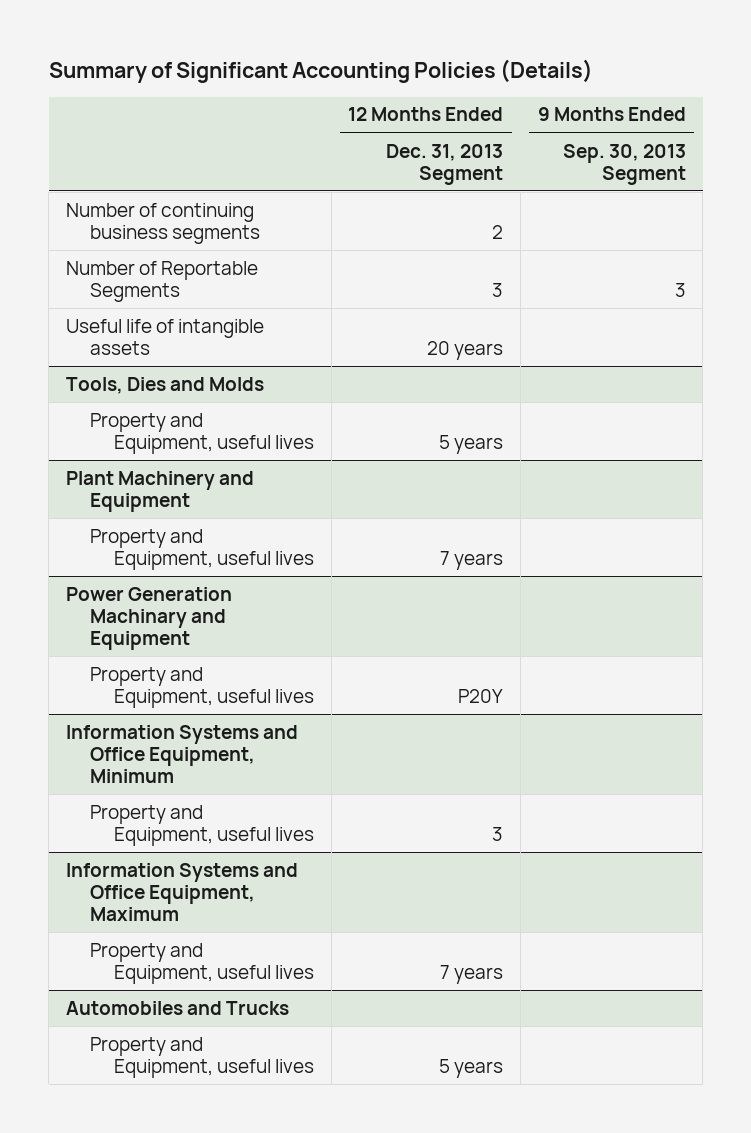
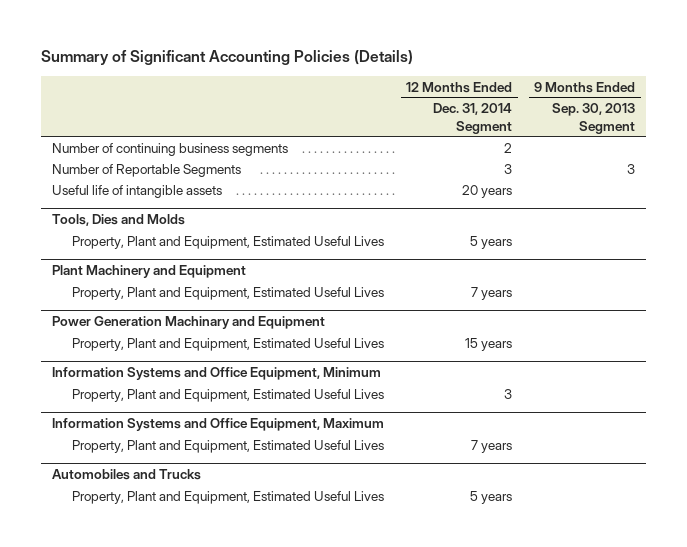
- | 12 Months Ended Dec. 31, 2013 Segment | 9 Months Ended Sep. 30, 2013 Segment
+ | 12 Months Ended Dec. 31, 2014 Segment | 9 Months Ended Sep. 30, 2013 Segment
@ Tools, Dies and Molds
- Property and Equipment, useful lives | 5 years |
+ Property, Plant and Equipment, Estimated Useful Lives | 5 years |
@ Plant Machinery and Equipment
- Property and Equipment, useful lives | 7 years |
+ Property, Plant and Equipment, Estimated Useful Lives | 7 years |
@ Power Generation Machinary and Equipment
- Property and Equipment, useful lives | P20Y |
+ Property, Plant and Equipment, Estimated Useful Lives | 15 years |
@ Information Systems and Office Equipment, Minimum
- Property and Equipment, useful lives | 3 |
+ Property, Plant and Equipment, Estimated Useful Lives | 3 |
@ Information Systems and Office Equipment, Maximum
- Property and Equipment, useful lives | 7 years |
+ Property, Plant and Equipment, Estimated Useful Lives | 7 years |
@ Automobiles and Trucks
- Property and Equipment, useful lives | 5 years |
+ Property, Plant and Equipment, Estimated Useful Lives | 5 years |

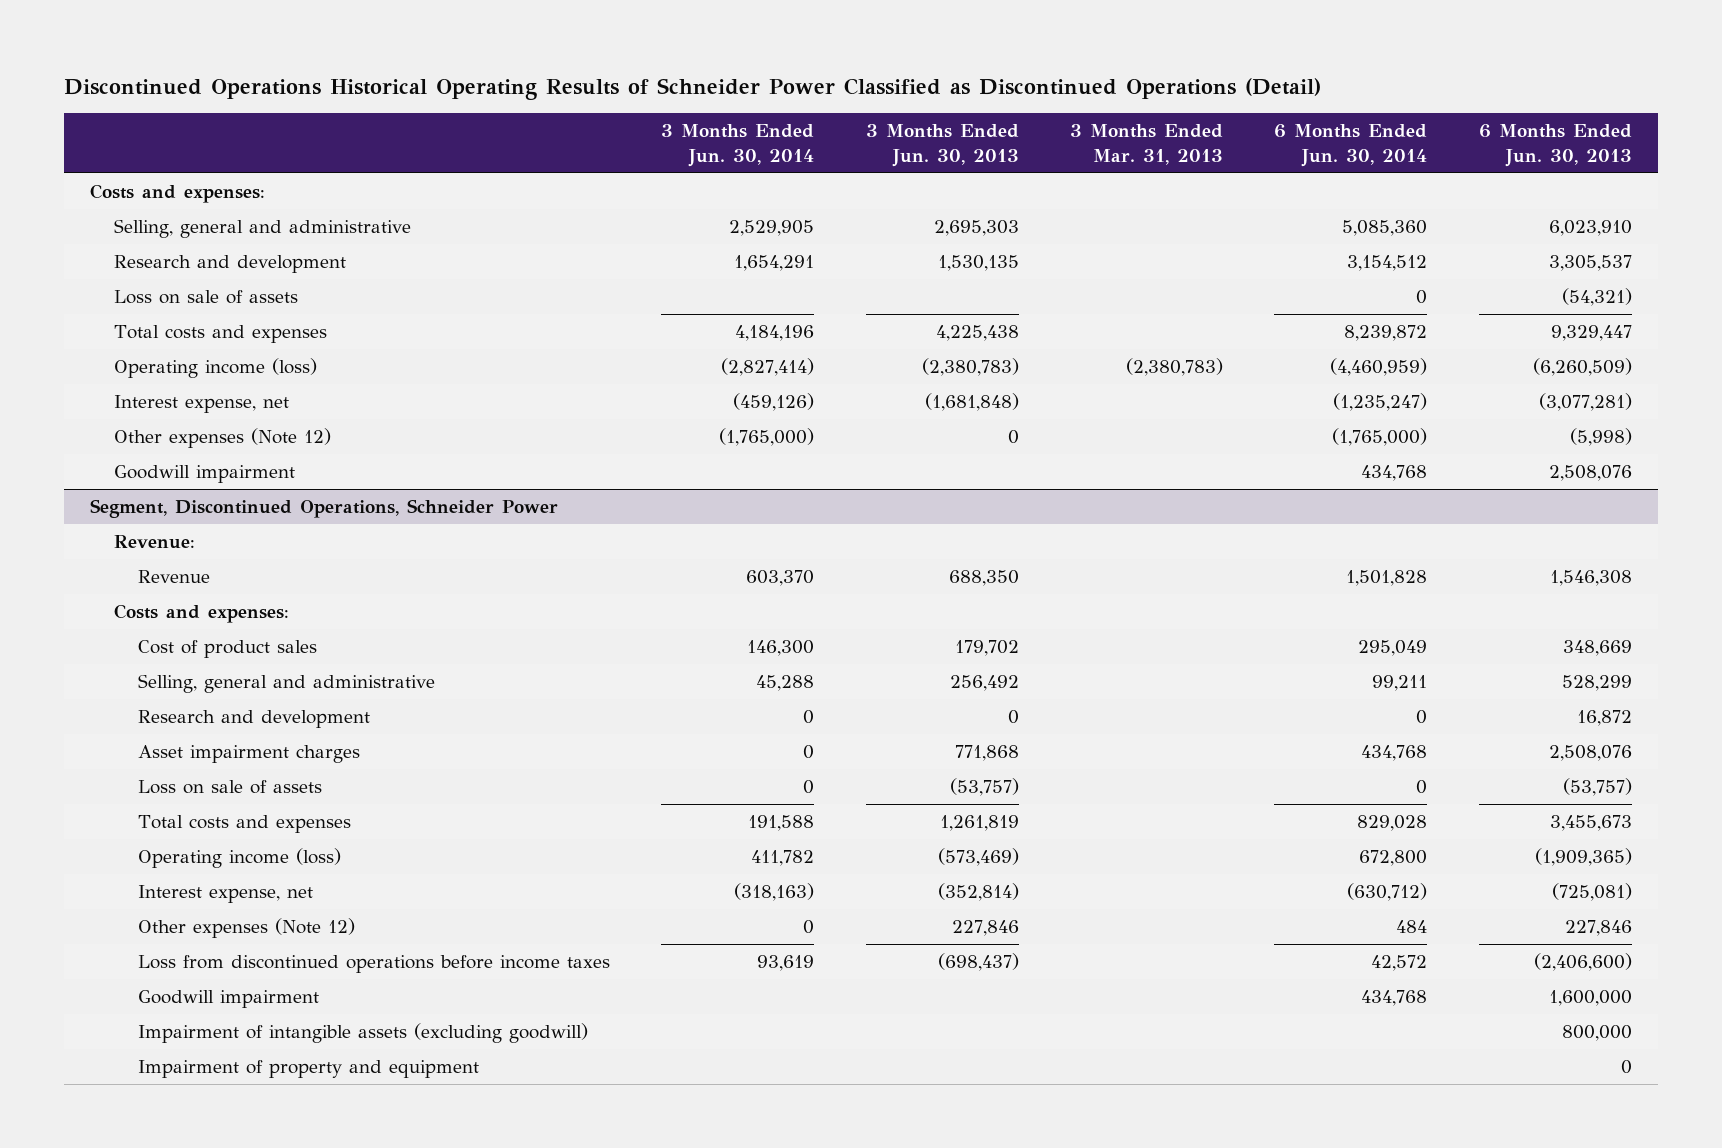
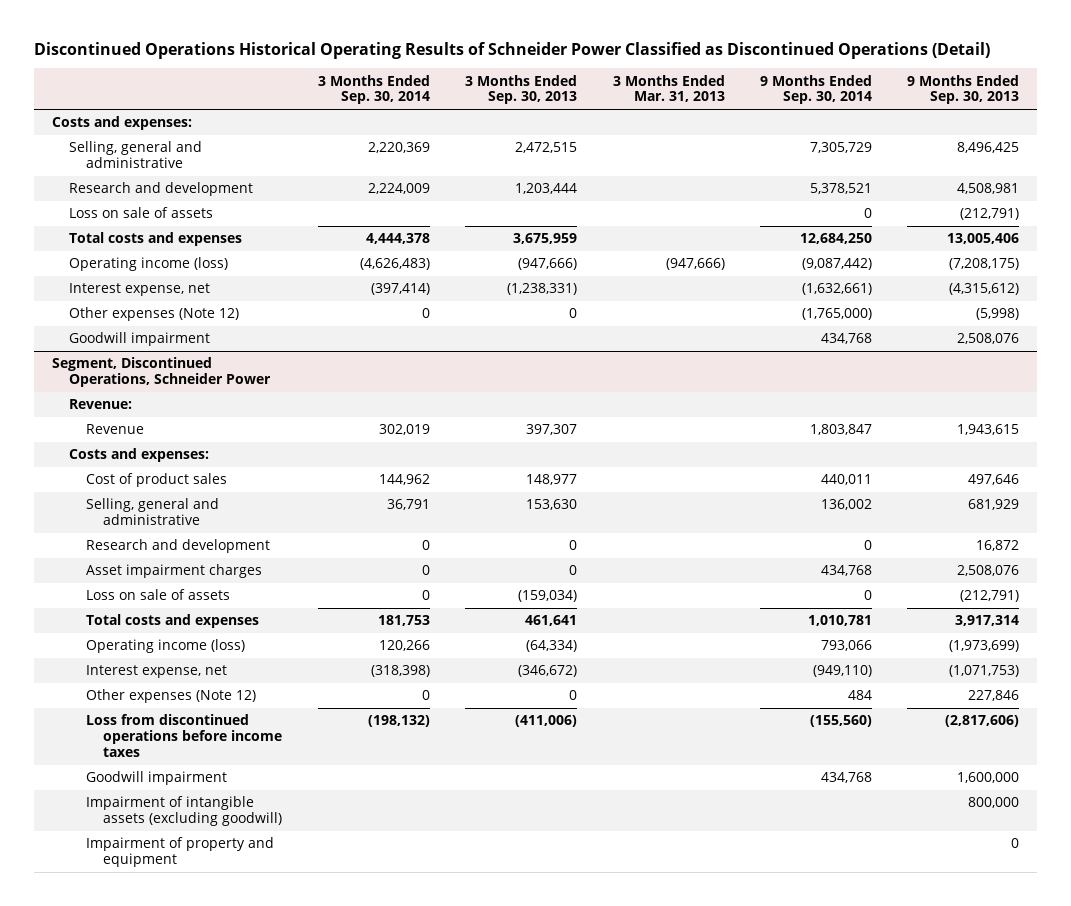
- | 3 Months Ended Jun. 30, 2014 | 3 Months Ended Jun. 30, 2013 | 3 Months Ended Mar. 31, 2013 | 6 Months Ended Jun. 30, 2014 | 6 Months Ended Jun. 30, 2013
+ | 3 Months Ended Sep. 30, 2014 | 3 Months Ended Sep. 30, 2013 | 3 Months Ended Mar. 31, 2013 | 9 Months Ended Sep. 30, 2014 | 9 Months Ended Sep. 30, 2013
- Operating income (loss) | (2,827,414) | (2,380,783) | (2,380,783) | (4,460,959) | (6,260,509)
+ Operating income (loss) | (4,626,483) | (947,666) | (947,666) | (9,087,442) | (7,208,175)

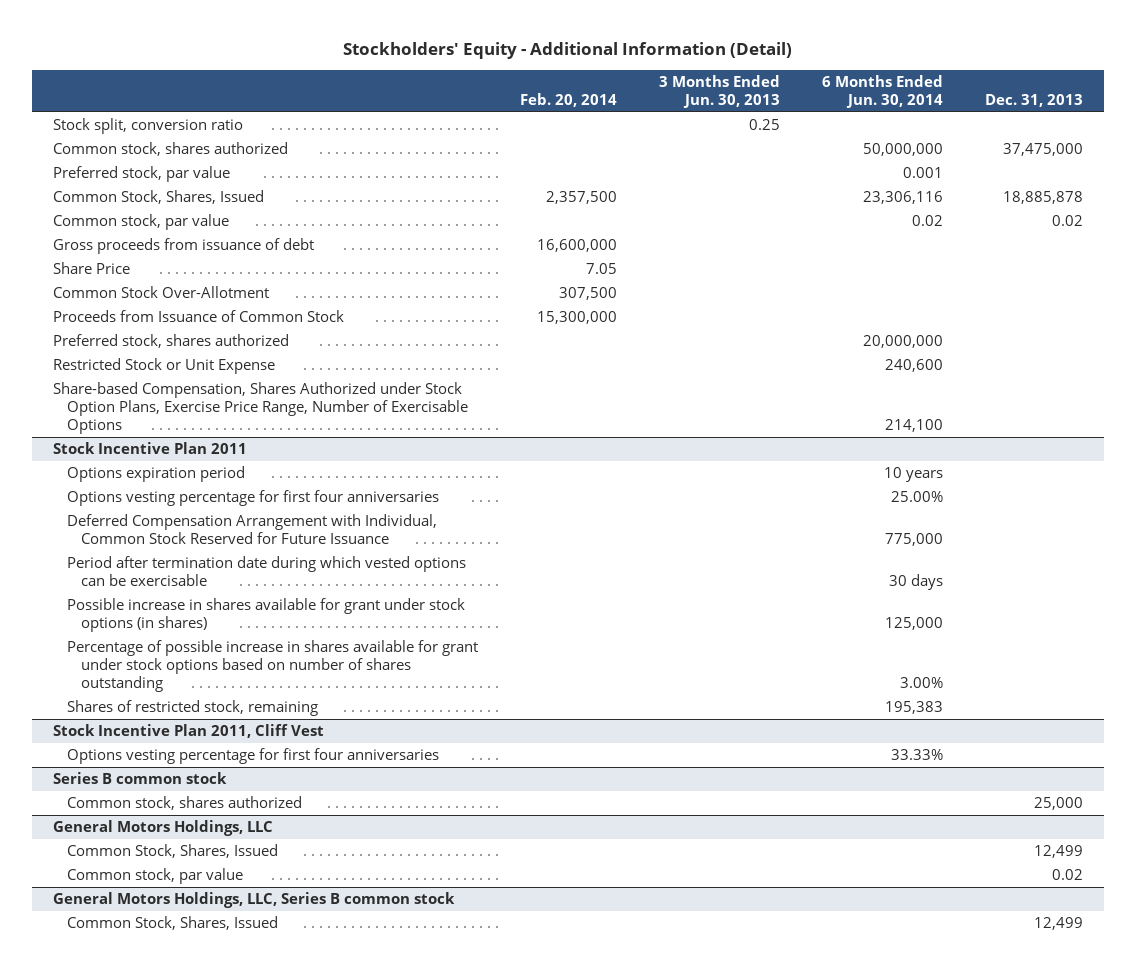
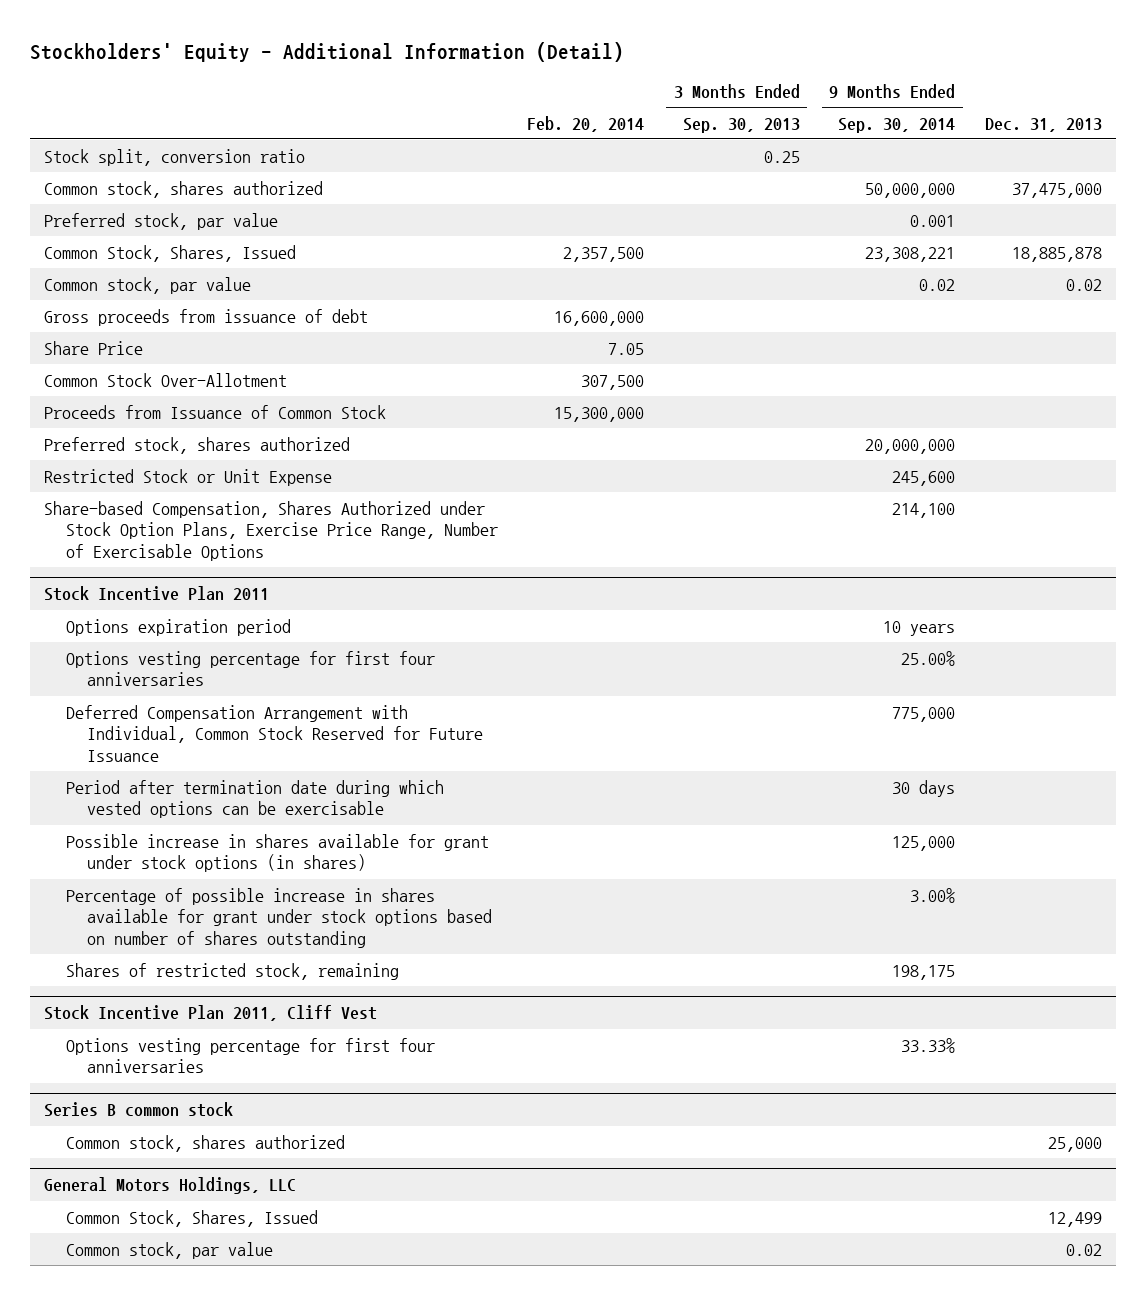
- | Feb. 20, 2014 | 3 Months Ended Jun. 30, 2013 | 6 Months Ended Jun. 30, 2014 | Dec. 31, 2013
+ | Feb. 20, 2014 | 3 Months Ended Sep. 30, 2013 | 9 Months Ended Sep. 30, 2014 | Dec. 31, 2013
- General Motors Holdings, LLC, Series B common stock
- Common Stock, Shares, Issued | | | | 12,499

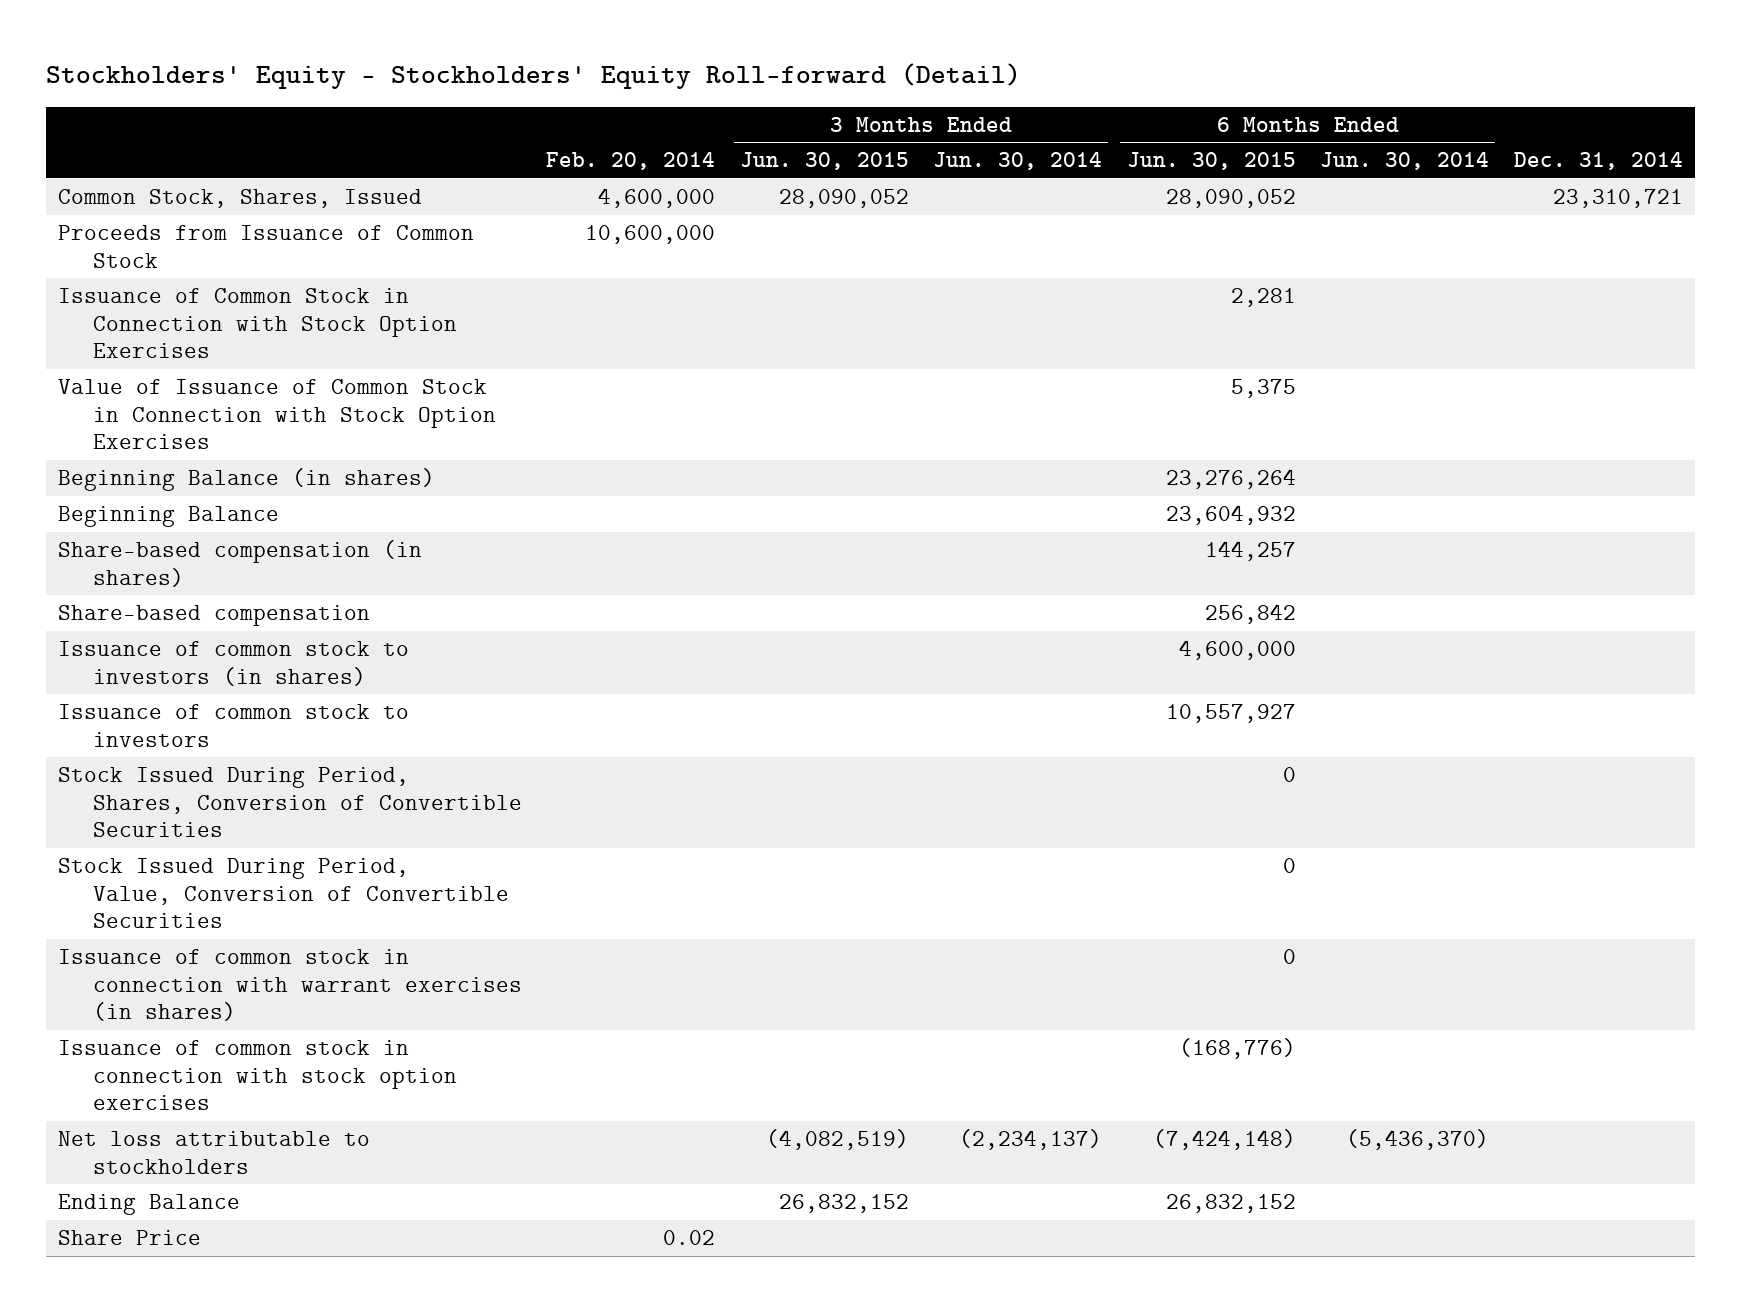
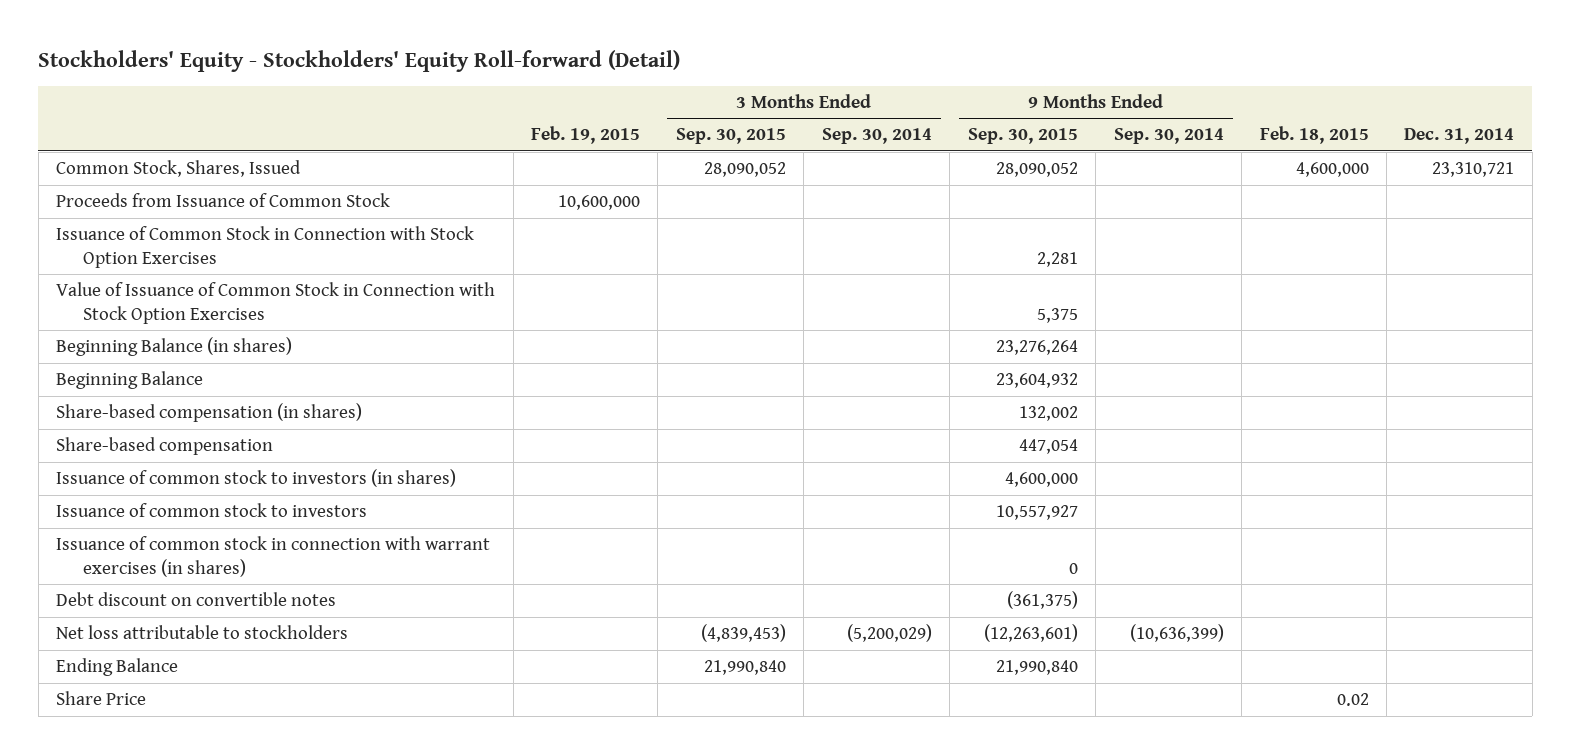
- | Feb. 20, 2014 | 3 Months Ended Jun. 30, 2015 | 3 Months Ended Jun. 30, 2014 | 6 Months Ended Jun. 30, 2015 | 6 Months Ended Jun. 30, 2014 | Dec. 31, 2014
+ | Feb. 19, 2015 | 3 Months Ended Sep. 30, 2015 | 3 Months Ended Sep. 30, 2014 | 9 Months Ended Sep. 30, 2015 | 9 Months Ended Sep. 30, 2014 | Feb. 18, 2015 | Dec. 31, 2014
- Stock Issued During Period, Shares, Conversion of Convertible Securities | | | | 0 | |
- Stock Issued During Period, Value, Conversion of Convertible Securities | | | | 0 | |
- Issuance of common stock in connection with stock option exercises | | | | (168,776) | |
+ Debt discount on convertible notes | | | | (361,375) | | |

